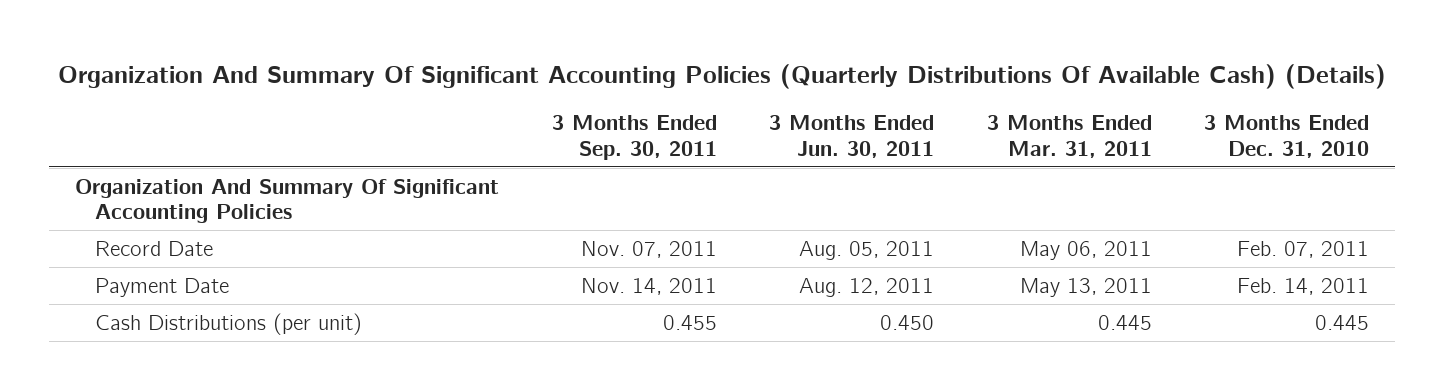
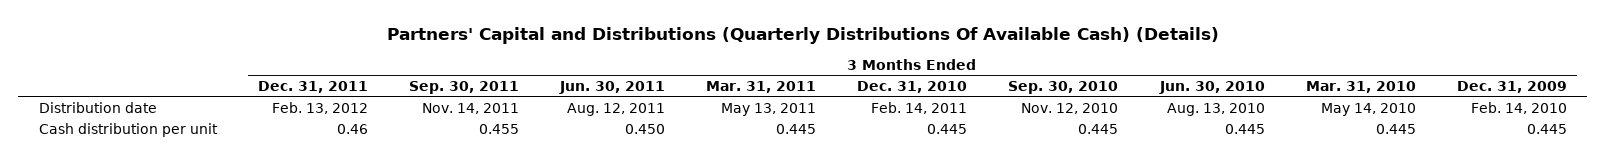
- Organization And Summary Of Significant Accounting Policies (Quarterly Distributions Of Available Cash) (Details)
+ Partners' Capital and Distributions (Quarterly Distributions Of Available Cash) (Details)
- | 3 Months Ended Sep. 30, 2011 | 3 Months Ended Jun. 30, 2011 | 3 Months Ended Mar. 31, 2011 | 3 Months Ended Dec. 31, 2010
+ | 3 Months Ended Dec. 31, 2011 | 3 Months Ended Sep. 30, 2011 | 3 Months Ended Jun. 30, 2011 | 3 Months Ended Mar. 31, 2011 | 3 Months Ended Dec. 31, 2010 | 3 Months Ended Sep. 30, 2010 | 3 Months Ended Jun. 30, 2010 | 3 Months Ended Mar. 31, 2010 | 3 Months Ended Dec. 31, 2009
- Organization And Summary Of Significant Accounting Policies
- Record Date | Nov. 07, 2011 | Aug. 05, 2011 | May 06, 2011 | Feb. 07, 2011
- Payment Date | Nov. 14, 2011 | Aug. 12, 2011 | May 13, 2011 | Feb. 14, 2011
- Cash Distributions (per unit) | 0.455 | 0.450 | 0.445 | 0.445
+ Distribution date | Feb. 13, 2012 | Nov. 14, 2011 | Aug. 12, 2011 | May 13, 2011 | Feb. 14, 2011 | Nov. 12, 2010 | Aug. 13, 2010 | May 14, 2010 | Feb. 14, 2010
+ Cash distribution per unit | 0.46 | 0.455 | 0.450 | 0.445 | 0.445 | 0.445 | 0.445 | 0.445 | 0.445

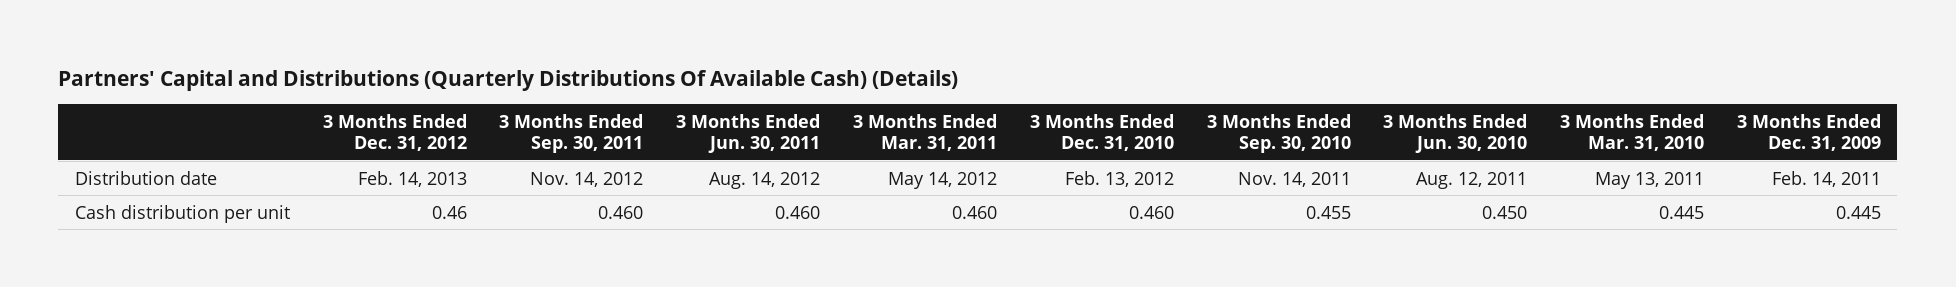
- | 3 Months Ended Dec. 31, 2011 | 3 Months Ended Sep. 30, 2011 | 3 Months Ended Jun. 30, 2011 | 3 Months Ended Mar. 31, 2011 | 3 Months Ended Dec. 31, 2010 | 3 Months Ended Sep. 30, 2010 | 3 Months Ended Jun. 30, 2010 | 3 Months Ended Mar. 31, 2010 | 3 Months Ended Dec. 31, 2009
+ | 3 Months Ended Dec. 31, 2012 | 3 Months Ended Sep. 30, 2011 | 3 Months Ended Jun. 30, 2011 | 3 Months Ended Mar. 31, 2011 | 3 Months Ended Dec. 31, 2010 | 3 Months Ended Sep. 30, 2010 | 3 Months Ended Jun. 30, 2010 | 3 Months Ended Mar. 31, 2010 | 3 Months Ended Dec. 31, 2009
- Distribution date | Feb. 13, 2012 | Nov. 14, 2011 | Aug. 12, 2011 | May 13, 2011 | Feb. 14, 2011 | Nov. 12, 2010 | Aug. 13, 2010 | May 14, 2010 | Feb. 14, 2010
- Cash distribution per unit | 0.46 | 0.455 | 0.450 | 0.445 | 0.445 | 0.445 | 0.445 | 0.445 | 0.445
+ Distribution date | Feb. 14, 2013 | Nov. 14, 2012 | Aug. 14, 2012 | May 14, 2012 | Feb. 13, 2012 | Nov. 14, 2011 | Aug. 12, 2011 | May 13, 2011 | Feb. 14, 2011
+ Cash distribution per unit | 0.46 | 0.460 | 0.460 | 0.460 | 0.460 | 0.455 | 0.450 | 0.445 | 0.445

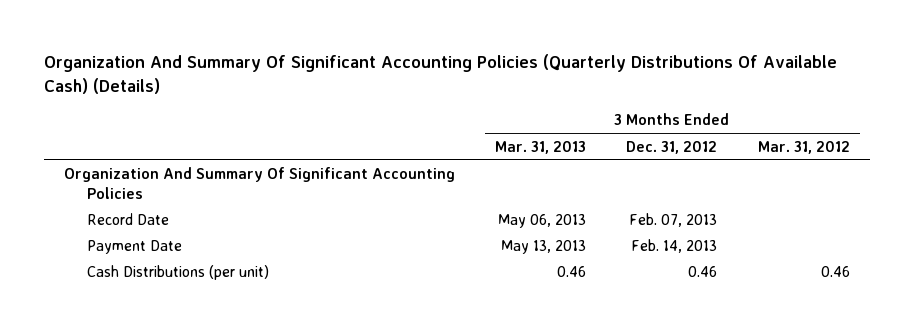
- Partners' Capital and Distributions (Quarterly Distributions Of Available Cash) (Details)
+ Organization And Summary Of Significant Accounting Policies (Quarterly Distributions Of Available Cash) (Details)
- | 3 Months Ended Dec. 31, 2012 | 3 Months Ended Sep. 30, 2011 | 3 Months Ended Jun. 30, 2011 | 3 Months Ended Mar. 31, 2011 | 3 Months Ended Dec. 31, 2010 | 3 Months Ended Sep. 30, 2010 | 3 Months Ended Jun. 30, 2010 | 3 Months Ended Mar. 31, 2010 | 3 Months Ended Dec. 31, 2009
+ | 3 Months Ended Mar. 31, 2013 | 3 Months Ended Dec. 31, 2012 | 3 Months Ended Mar. 31, 2012
- Distribution date | Feb. 14, 2013 | Nov. 14, 2012 | Aug. 14, 2012 | May 14, 2012 | Feb. 13, 2012 | Nov. 14, 2011 | Aug. 12, 2011 | May 13, 2011 | Feb. 14, 2011
- Cash distribution per unit | 0.46 | 0.460 | 0.460 | 0.460 | 0.460 | 0.455 | 0.450 | 0.445 | 0.445
+ Organization And Summary Of Significant Accounting Policies
+ Record Date | May 06, 2013 | Feb. 07, 2013 |
+ Payment Date | May 13, 2013 | Feb. 14, 2013 |
+ Cash Distributions (per unit) | 0.46 | 0.46 | 0.46

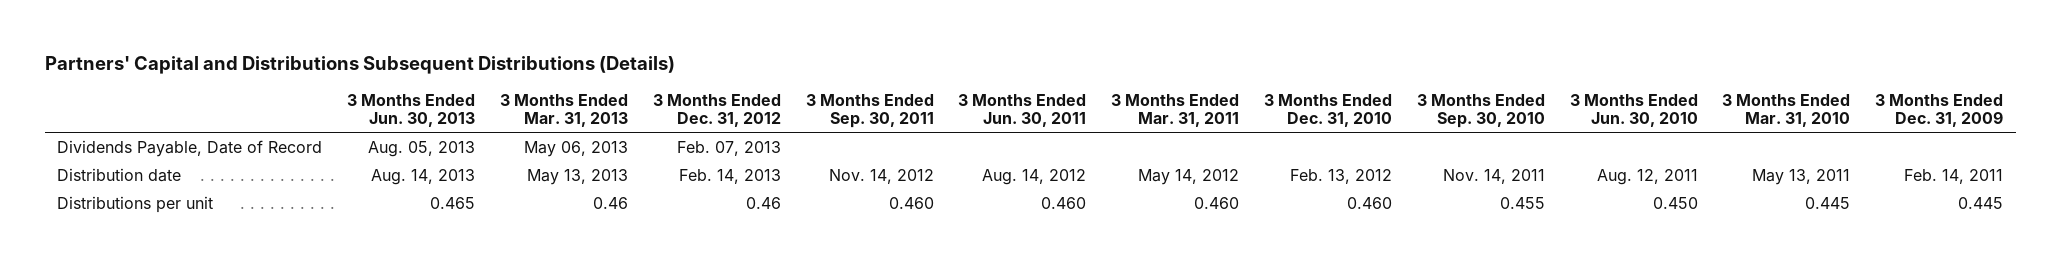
- Organization And Summary Of Significant Accounting Policies (Quarterly Distributions Of Available Cash) (Details)
+ Partners' Capital and Distributions Subsequent Distributions (Details)
- | 3 Months Ended Mar. 31, 2013 | 3 Months Ended Dec. 31, 2012 | 3 Months Ended Mar. 31, 2012
+ | 3 Months Ended Jun. 30, 2013 | 3 Months Ended Mar. 31, 2013 | 3 Months Ended Dec. 31, 2012 | 3 Months Ended Sep. 30, 2011 | 3 Months Ended Jun. 30, 2011 | 3 Months Ended Mar. 31, 2011 | 3 Months Ended Dec. 31, 2010 | 3 Months Ended Sep. 30, 2010 | 3 Months Ended Jun. 30, 2010 | 3 Months Ended Mar. 31, 2010 | 3 Months Ended Dec. 31, 2009
- Organization And Summary Of Significant Accounting Policies
- Record Date | May 06, 2013 | Feb. 07, 2013 |
- Payment Date | May 13, 2013 | Feb. 14, 2013 |
- Cash Distributions (per unit) | 0.46 | 0.46 | 0.46
+ Dividends Payable, Date of Record | Aug. 05, 2013 | May 06, 2013 | Feb. 07, 2013 | | | | | | | |
+ Distribution date | Aug. 14, 2013 | May 13, 2013 | Feb. 14, 2013 | Nov. 14, 2012 | Aug. 14, 2012 | May 14, 2012 | Feb. 13, 2012 | Nov. 14, 2011 | Aug. 12, 2011 | May 13, 2011 | Feb. 14, 2011
+ Distributions per unit | 0.465 | 0.46 | 0.46 | 0.460 | 0.460 | 0.460 | 0.460 | 0.455 | 0.450 | 0.445 | 0.445

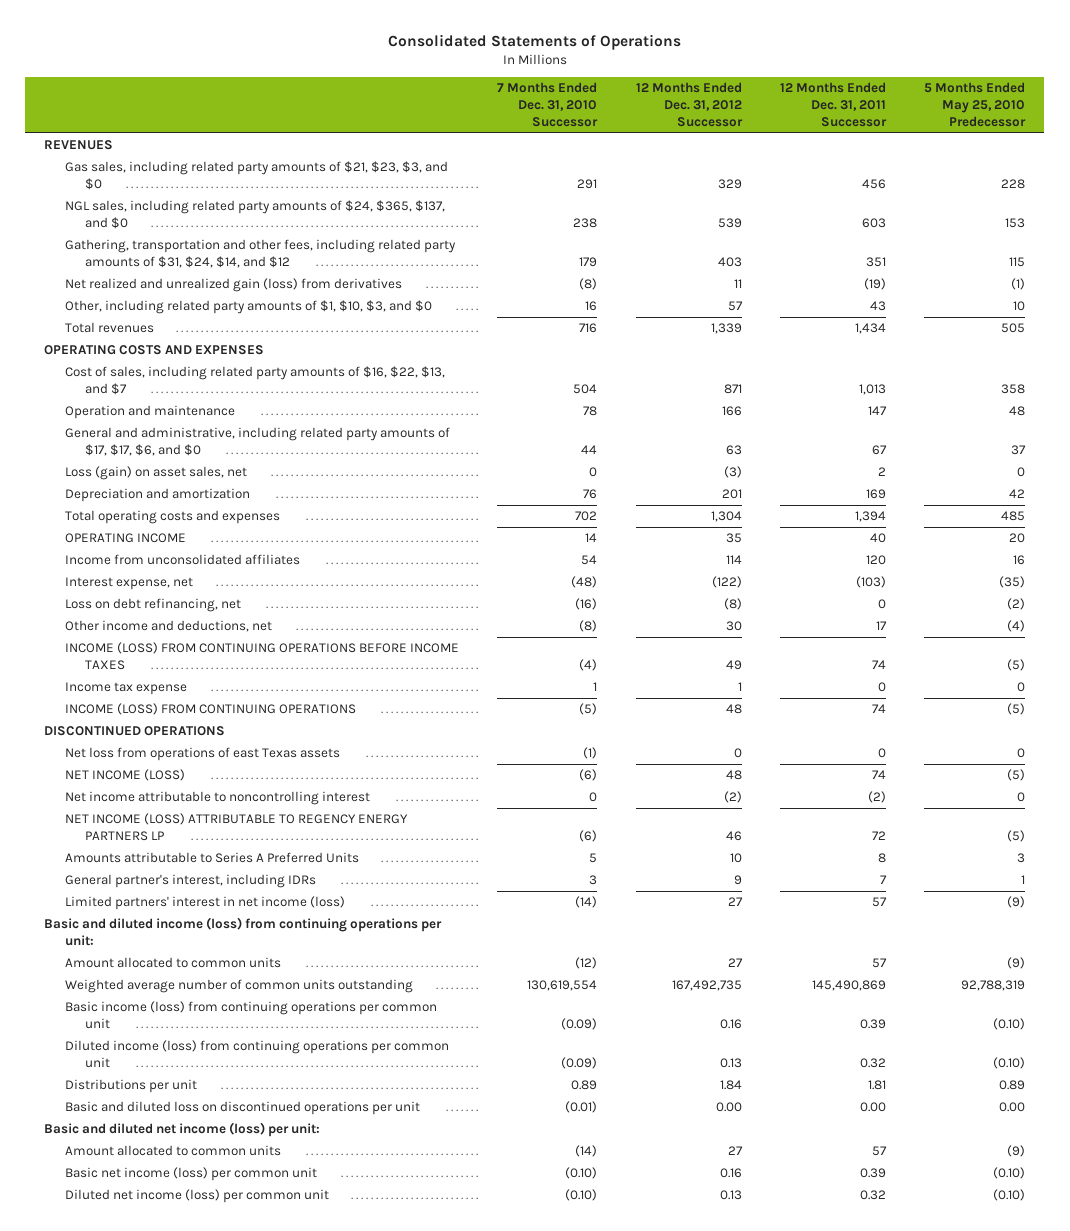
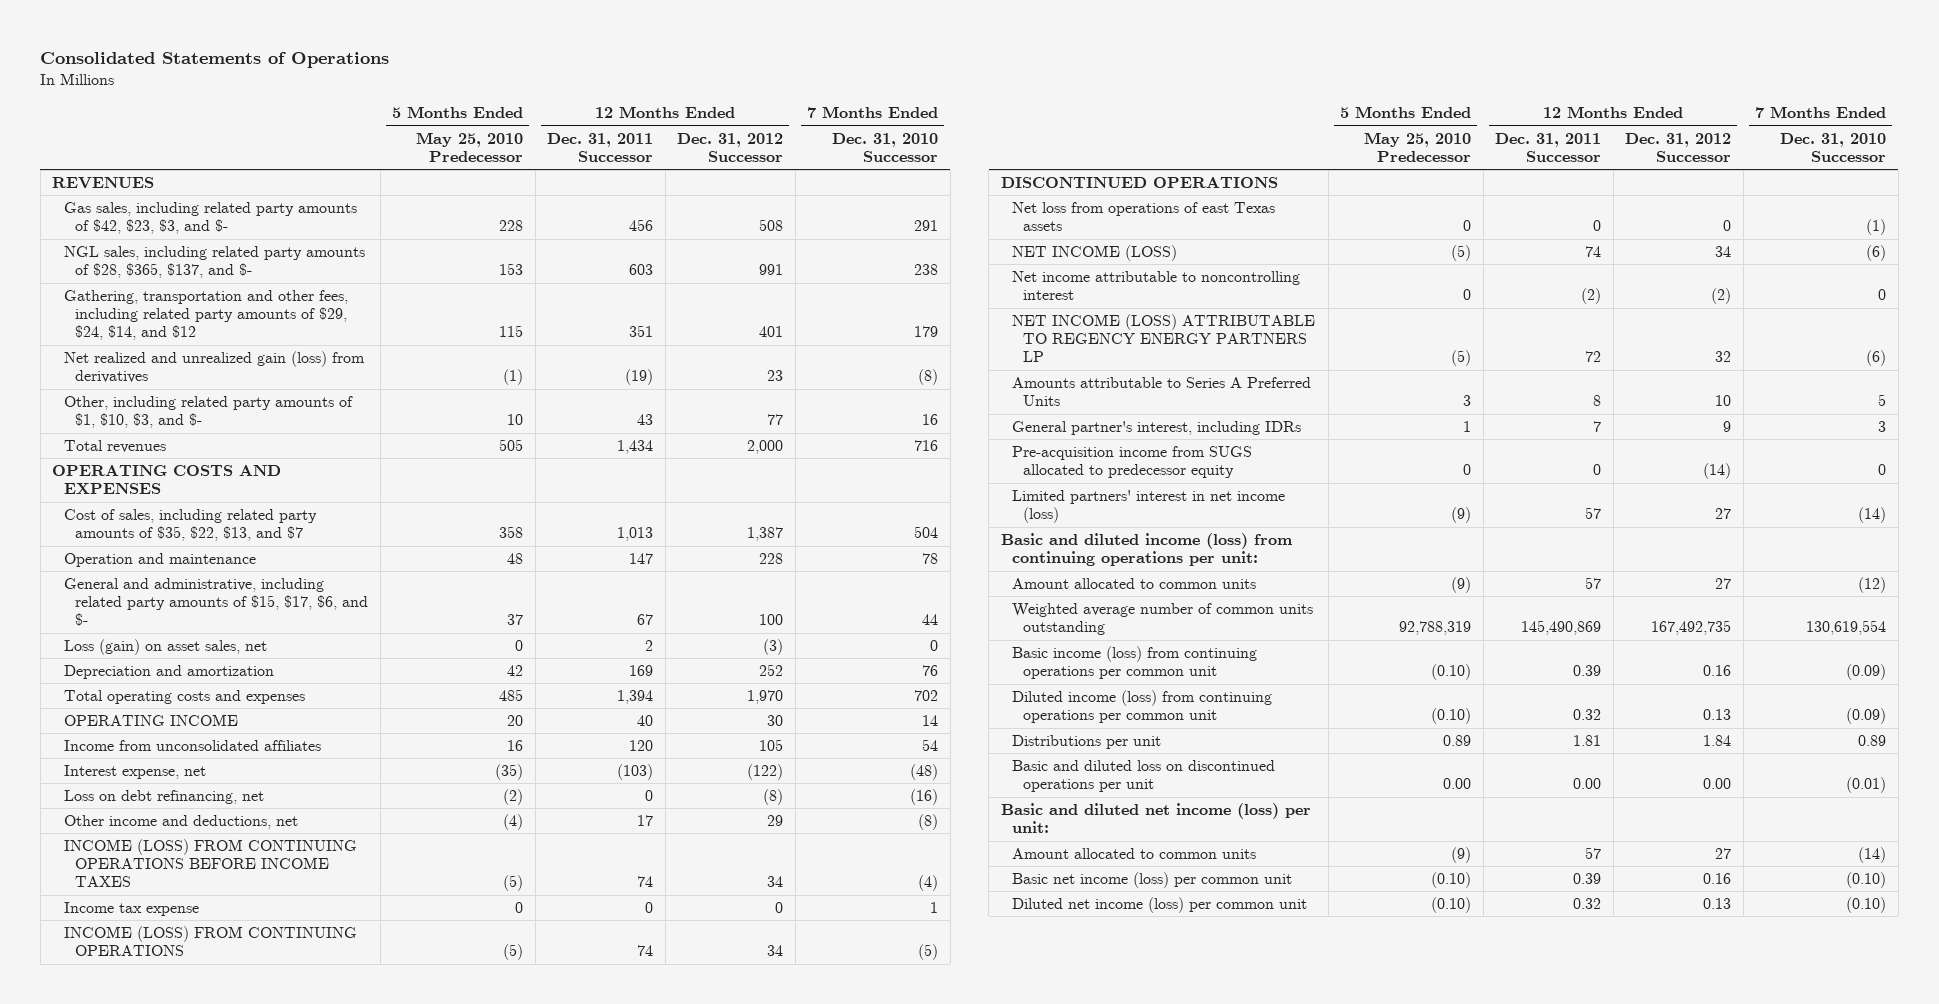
- | 7 Months Ended Dec. 31, 2010 Successor | 12 Months Ended Dec. 31, 2012 Successor | 12 Months Ended Dec. 31, 2011 Successor | 5 Months Ended May 25, 2010 Predecessor
+ | 5 Months Ended May 25, 2010 Predecessor | 12 Months Ended Dec. 31, 2011 Successor | 12 Months Ended Dec. 31, 2012 Successor | 7 Months Ended Dec. 31, 2010 Successor
- Gas sales, including related party amounts of $21, $23, $3, and $0 | 291 | 329 | 456 | 228
- NGL sales, including related party amounts of $24, $365, $137, and $0 | 238 | 539 | 603 | 153
- Gathering, transportation and other fees, including related party amounts of $31, $24, $14, and $12 | 179 | 403 | 351 | 115
- Net realized and unrealized gain (loss) from derivatives | (8) | 11 | (19) | (1)
- Other, including related party amounts of $1, $10, $3, and $0 | 16 | 57 | 43 | 10
- Total revenues | 716 | 1,339 | 1,434 | 505
+ Gas sales, including related party amounts of $42, $23, $3, and $- | 228 | 456 | 508 | 291
+ NGL sales, including related party amounts of $28, $365, $137, and $- | 153 | 603 | 991 | 238
+ Gathering, transportation and other fees, including related party amounts of $29, $24, $14, and $12 | 115 | 351 | 401 | 179
+ Net realized and unrealized gain (loss) from derivatives | (1) | (19) | 23 | (8)
+ Other, including related party amounts of $1, $10, $3, and $- | 10 | 43 | 77 | 16
+ Total revenues | 505 | 1,434 | 2,000 | 716
- Cost of sales, including related party amounts of $16, $22, $13, and $7 | 504 | 871 | 1,013 | 358
- Operation and maintenance | 78 | 166 | 147 | 48
- General and administrative, including related party amounts of $17, $17, $6, and $0 | 44 | 63 | 67 | 37
+ Cost of sales, including related party amounts of $35, $22, $13, and $7 | 358 | 1,013 | 1,387 | 504
+ Operation and maintenance | 48 | 147 | 228 | 78
+ General and administrative, including related party amounts of $15, $17, $6, and $- | 37 | 67 | 100 | 44
- Depreciation and amortization | 76 | 201 | 169 | 42
- Total operating costs and expenses | 702 | 1,304 | 1,394 | 485
- OPERATING INCOME | 14 | 35 | 40 | 20
- Income from unconsolidated affiliates | 54 | 114 | 120 | 16
+ Depreciation and amortization | 42 | 169 | 252 | 76
+ Total operating costs and expenses | 485 | 1,394 | 1,970 | 702
+ OPERATING INCOME | 20 | 40 | 30 | 14
+ Income from unconsolidated affiliates | 16 | 120 | 105 | 54
- Other income and deductions, net | (8) | 30 | 17 | (4)
- INCOME (LOSS) FROM CONTINUING OPERATIONS BEFORE INCOME TAXES | (4) | 49 | 74 | (5)
- Income tax expense | 1 | 1 | 0 | 0
- INCOME (LOSS) FROM CONTINUING OPERATIONS | (5) | 48 | 74 | (5)
+ Other income and deductions, net | (4) | 17 | 29 | (8)
+ INCOME (LOSS) FROM CONTINUING OPERATIONS BEFORE INCOME TAXES | (5) | 74 | 34 | (4)
+ Income tax expense | 0 | 0 | 0 | 1
+ INCOME (LOSS) FROM CONTINUING OPERATIONS | (5) | 74 | 34 | (5)
- NET INCOME (LOSS) | (6) | 48 | 74 | (5)
+ NET INCOME (LOSS) | (5) | 74 | 34 | (6)
- NET INCOME (LOSS) ATTRIBUTABLE TO REGENCY ENERGY PARTNERS LP | (6) | 46 | 72 | (5)
+ NET INCOME (LOSS) ATTRIBUTABLE TO REGENCY ENERGY PARTNERS LP | (5) | 72 | 32 | (6)
+ Pre-acquisition income from SUGS allocated to predecessor equity | 0 | 0 | (14) | 0

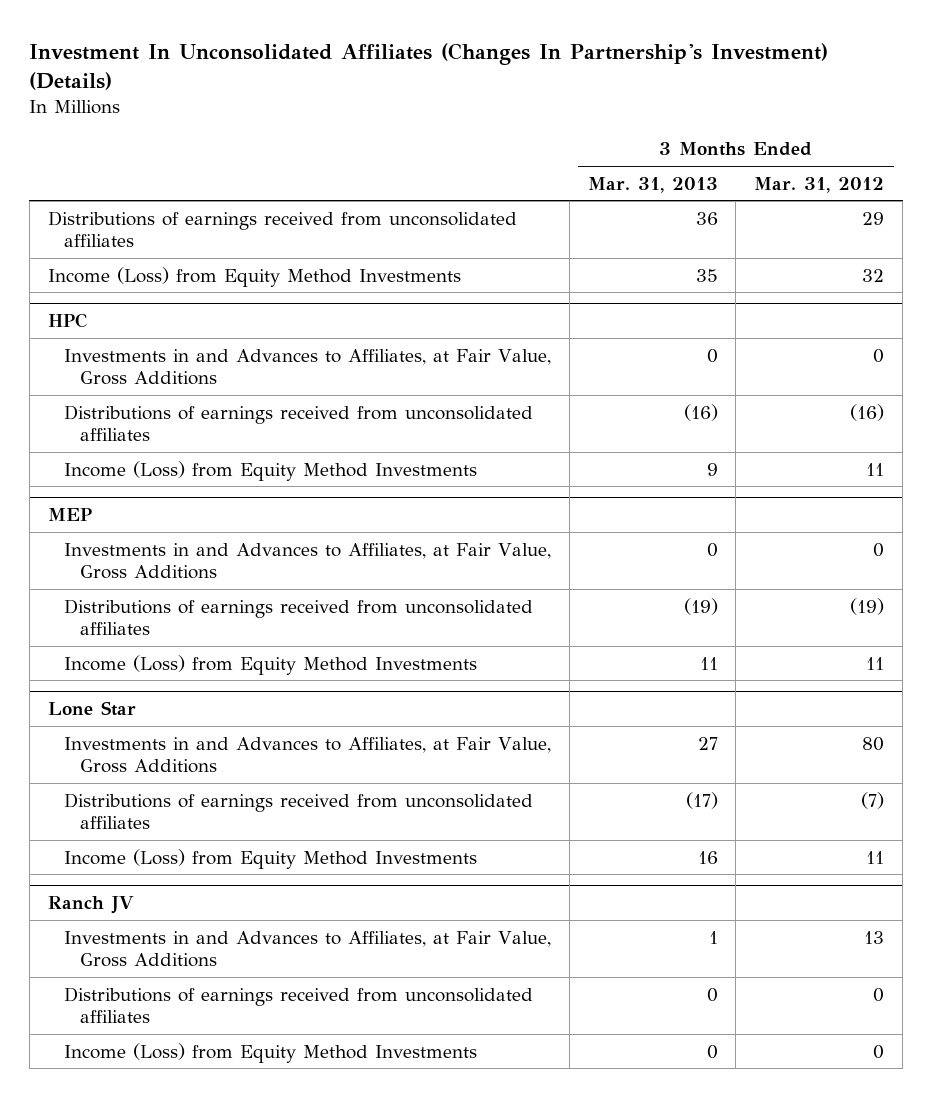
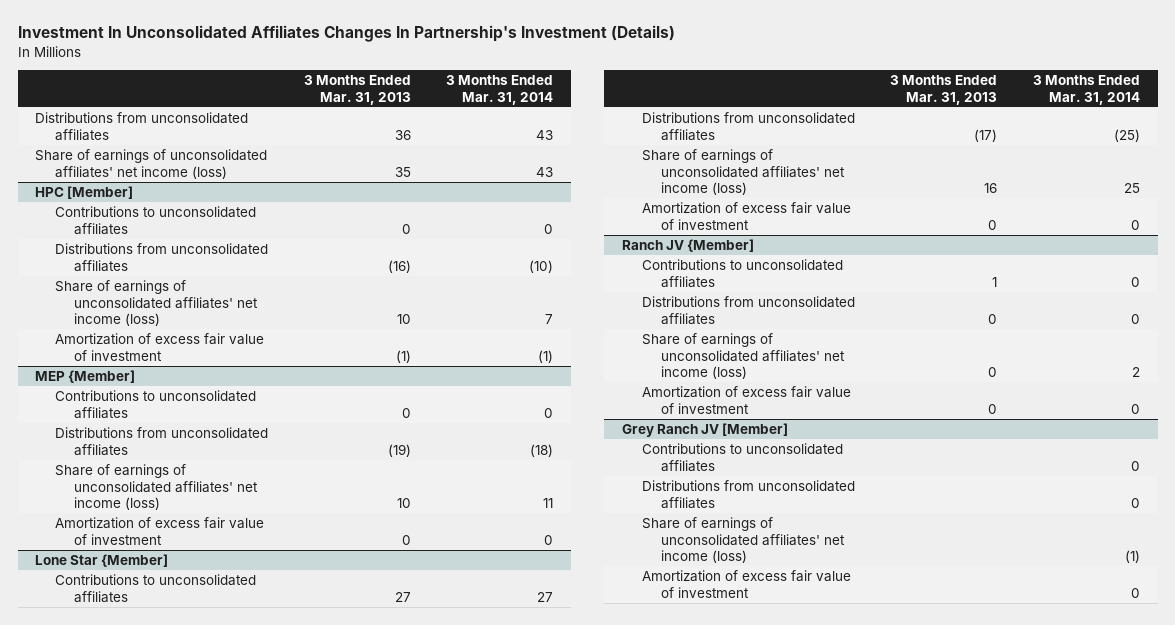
- Investment In Unconsolidated Affiliates (Changes In Partnership's Investment) (Details)
+ Investment In Unconsolidated Affiliates Changes In Partnership's Investment (Details)
- | 3 Months Ended Mar. 31, 2013 | 3 Months Ended Mar. 31, 2012
+ | 3 Months Ended Mar. 31, 2013 | 3 Months Ended Mar. 31, 2014
- Distributions of earnings received from unconsolidated affiliates | 36 | 29
- Income (Loss) from Equity Method Investments | 35 | 32
- HPC
- Investments in and Advances to Affiliates, at Fair Value, Gross Additions | 0 | 0
- Distributions of earnings received from unconsolidated affiliates | (16) | (16)
- Income (Loss) from Equity Method Investments | 9 | 11
- MEP
- Investments in and Advances to Affiliates, at Fair Value, Gross Additions | 0 | 0
- Distributions of earnings received from unconsolidated affiliates | (19) | (19)
- Income (Loss) from Equity Method Investments | 11 | 11
- Lone Star
- Investments in and Advances to Affiliates, at Fair Value, Gross Additions | 27 | 80
- Distributions of earnings received from unconsolidated affiliates | (17) | (7)
- Income (Loss) from Equity Method Investments | 16 | 11
- Ranch JV
- Investments in and Advances to Affiliates, at Fair Value, Gross Additions | 1 | 13
- Distributions of earnings received from unconsolidated affiliates | 0 | 0
- Income (Loss) from Equity Method Investments | 0 | 0
+ Distributions from unconsolidated affiliates | 36 | 43
+ Share of earnings of unconsolidated affiliates' net income (loss) | 35 | 43
+ HPC [Member]
+ Contributions to unconsolidated affiliates | 0 | 0
+ Distributions from unconsolidated affiliates | (16) | (10)
+ Share of earnings of unconsolidated affiliates' net income (loss) | 10 | 7
+ Amortization of excess fair value of investment | (1) | (1)
+ MEP {Member]
+ Contributions to unconsolidated affiliates | 0 | 0
+ Distributions from unconsolidated affiliates | (19) | (18)
+ Share of earnings of unconsolidated affiliates' net income (loss) | 10 | 11
+ Amortization of excess fair value of investment | 0 | 0
+ Lone Star {Member]
+ Contributions to unconsolidated affiliates | 27 | 27
+ Distributions from unconsolidated affiliates | (17) | (25)
+ Share of earnings of unconsolidated affiliates' net income (loss) | 16 | 25
+ Amortization of excess fair value of investment | 0 | 0
+ Ranch JV {Member]
+ Contributions to unconsolidated affiliates | 1 | 0
+ Distributions from unconsolidated affiliates | 0 | 0
+ Share of earnings of unconsolidated affiliates' net income (loss) | 0 | 2
+ Amortization of excess fair value of investment | 0 | 0
+ Grey Ranch JV [Member]
+ Contributions to unconsolidated affiliates | | 0
+ Distributions from unconsolidated affiliates | | 0
+ Share of earnings of unconsolidated affiliates' net income (loss) | | (1)
+ Amortization of excess fair value of investment | | 0

